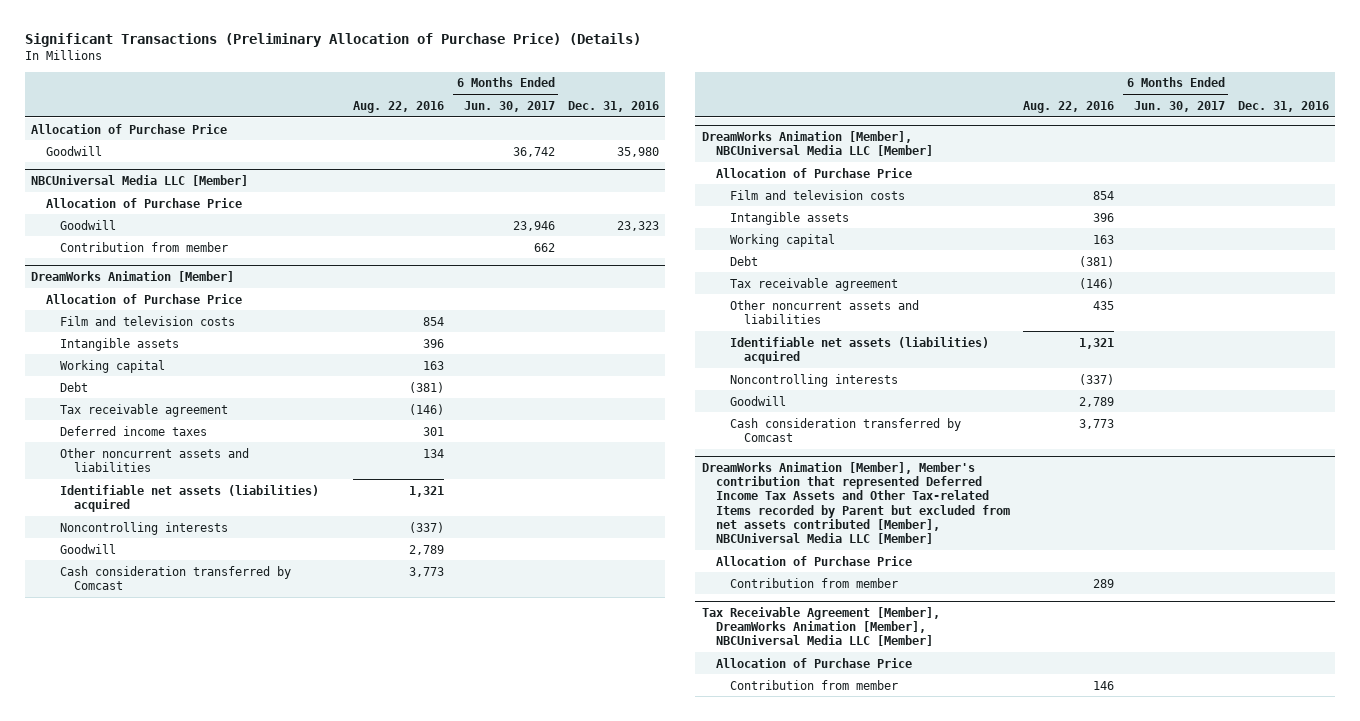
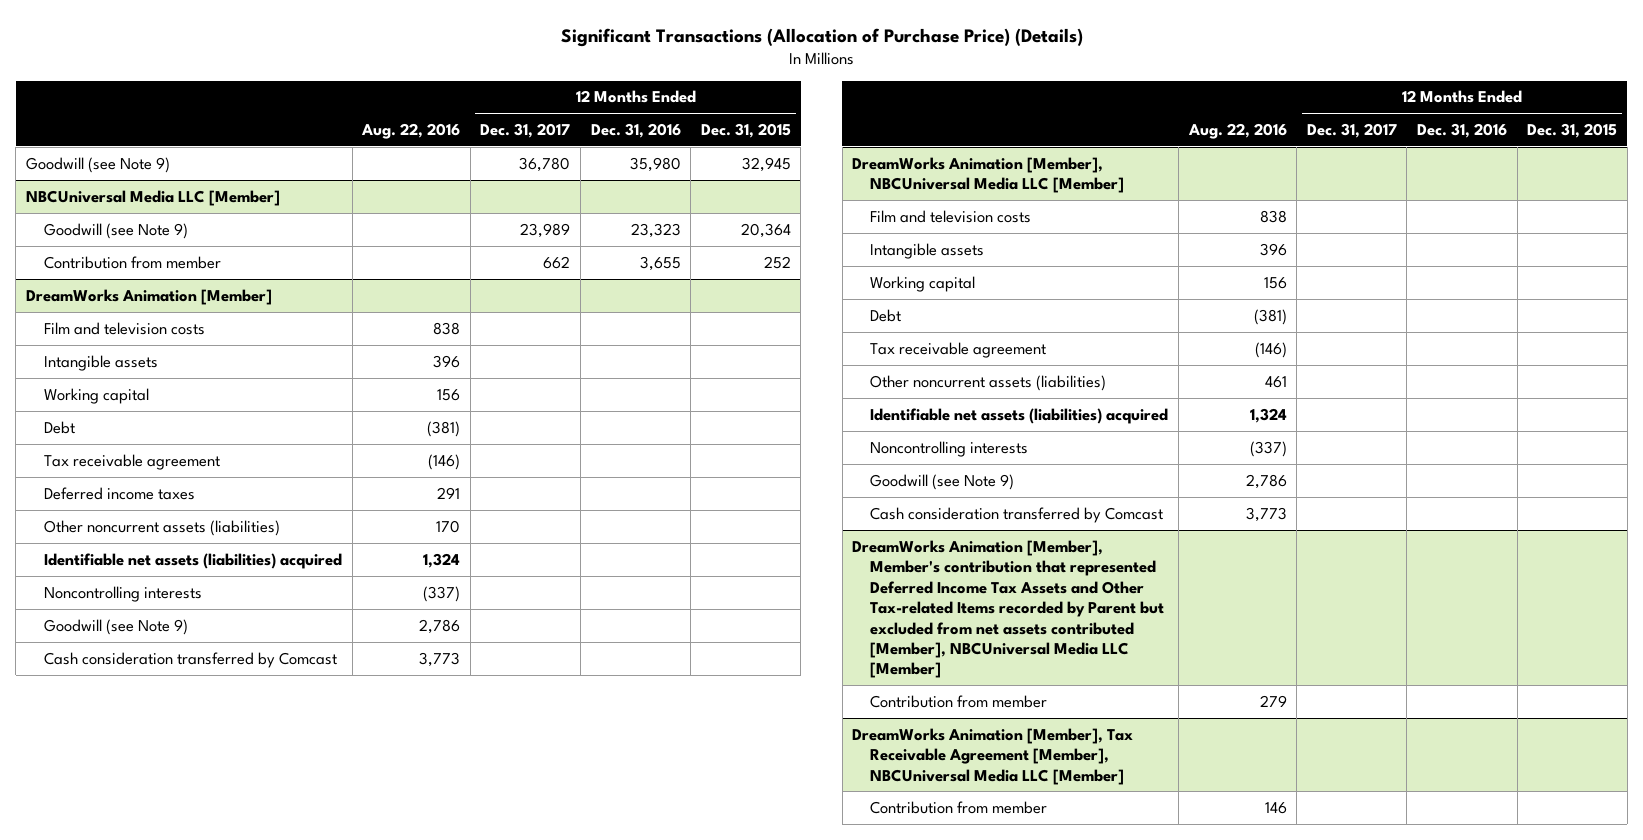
- Significant Transactions (Preliminary Allocation of Purchase Price) (Details)
+ Significant Transactions (Allocation of Purchase Price) (Details)
- | Aug. 22, 2016 | 6 Months Ended Jun. 30, 2017 | Dec. 31, 2016
+ | Aug. 22, 2016 | 12 Months Ended Dec. 31, 2017 | 12 Months Ended Dec. 31, 2016 | 12 Months Ended Dec. 31, 2015
- Allocation of Purchase Price
- Goodwill | | 36,742 | 35,980
+ Goodwill (see Note 9) | | 36,780 | 35,980 | 32,945
@ NBCUniversal Media LLC [Member]
- Allocation of Purchase Price
- Goodwill | | 23,946 | 23,323
+ Goodwill (see Note 9) | | 23,989 | 23,323 | 20,364
@ DreamWorks Animation [Member]
- Allocation of Purchase Price
- Film and television costs | 854 | |
+ Film and television costs | 838 | | |
- Working capital | 163 | |
+ Working capital | 156 | | |
- Deferred income taxes | 301 | |
- Other noncurrent assets and liabilities | 134 | |
- Identifiable net assets (liabilities) acquired | 1,321 | |
+ Deferred income taxes | 291 | | |
+ Other noncurrent assets (liabilities) | 170 | | |
+ Identifiable net assets (liabilities) acquired | 1,324 | | |
- Goodwill | 2,789 | |
+ Goodwill (see Note 9) | 2,786 | | |
@ DreamWorks Animation [Member], NBCUniversal Media LLC [Member]
- Allocation of Purchase Price
- Film and television costs | 854 | |
+ Film and television costs | 838 | | |
- Working capital | 163 | |
+ Working capital | 156 | | |
- Other noncurrent assets and liabilities | 435 | |
- Identifiable net assets (liabilities) acquired | 1,321 | |
+ Other noncurrent assets (liabilities) | 461 | | |
+ Identifiable net assets (liabilities) acquired | 1,324 | | |
- Goodwill | 2,789 | |
+ Goodwill (see Note 9) | 2,786 | | |
@ DreamWorks Animation [Member], Member's contribution that represented Deferred Income Tax Assets and Other Tax-related Items recorded by Parent but excluded from net assets contributed [Member], NBCUniversal Media LLC [Member]
- Allocation of Purchase Price
- Contribution from member | 289 | |
- Tax Receivable Agreement [Member], DreamWorks Animation [Member], NBCUniversal Media LLC [Member]
- Allocation of Purchase Price
@ DreamWorks Animation [Member], Member's contribution that represented Deferred Income Tax Assets and Other Tax-related Items recorded by Parent but excluded from net assets contributed [Member], NBCUniversal Media LLC [Member]
+ Contribution from member | 279 | | |
+ DreamWorks Animation [Member], Tax Receivable Agreement [Member], NBCUniversal Media LLC [Member]

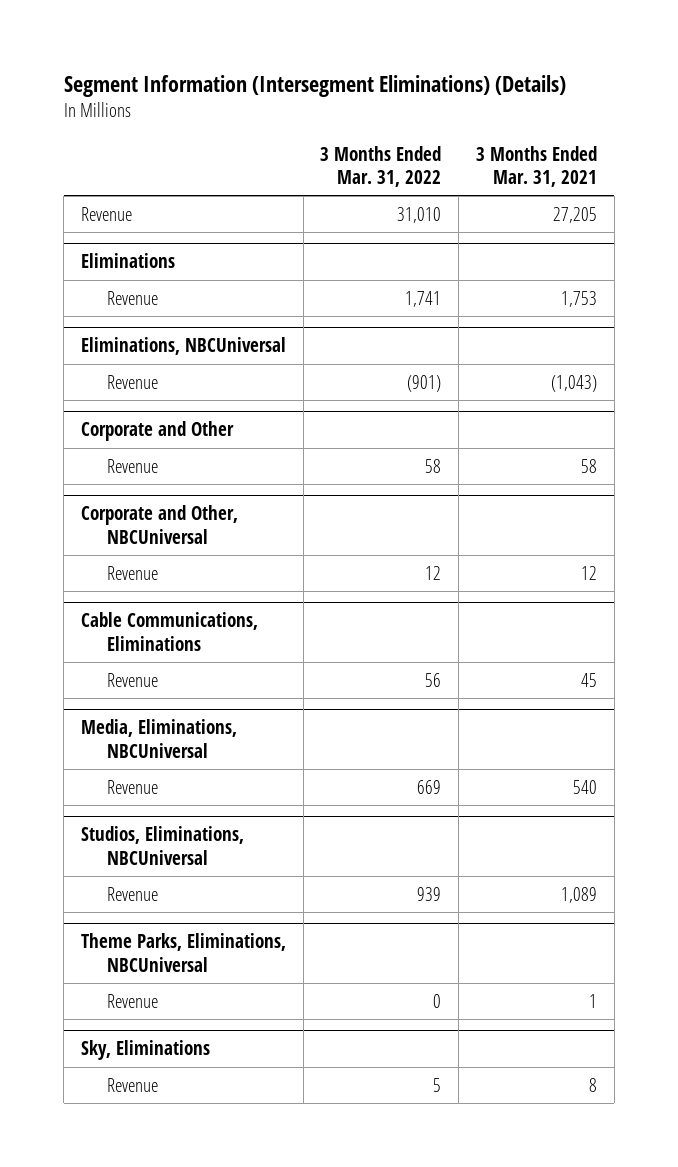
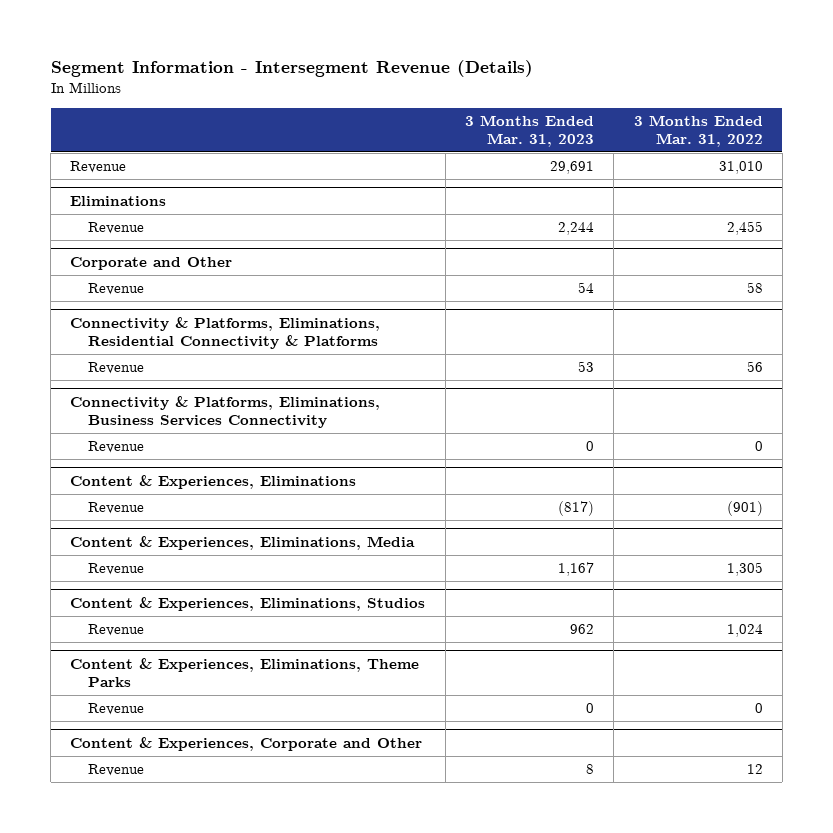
- Segment Information (Intersegment Eliminations) (Details)
+ Segment Information - Intersegment Revenue (Details)
- | 3 Months Ended Mar. 31, 2022 | 3 Months Ended Mar. 31, 2021
+ | 3 Months Ended Mar. 31, 2023 | 3 Months Ended Mar. 31, 2022
@ Eliminations
- Revenue | 1,741 | 1,753
- Eliminations, NBCUniversal
- Revenue | (901) | (1,043)
@ Eliminations
+ Revenue | 2,244 | 2,455
- Corporate and Other, NBCUniversal
- Revenue | 12 | 12
- Cable Communications, Eliminations
+ Connectivity & Platforms, Eliminations, Residential Connectivity & Platforms
- Media, Eliminations, NBCUniversal
- Revenue | 669 | 540
- Studios, Eliminations, NBCUniversal
- Revenue | 939 | 1,089
- Theme Parks, Eliminations, NBCUniversal
+ Connectivity & Platforms, Eliminations, Business Services Connectivity
- Sky, Eliminations
- Revenue | 5 | 8
+ Content & Experiences, Eliminations
+ Revenue | (817) | (901)
+ Content & Experiences, Eliminations, Media
+ Revenue | 1,167 | 1,305
+ Content & Experiences, Eliminations, Studios
+ Revenue | 962 | 1,024
+ Content & Experiences, Eliminations, Theme Parks
+ Revenue | 0 | 0
+ Content & Experiences, Corporate and Other
+ Revenue | 8 | 12

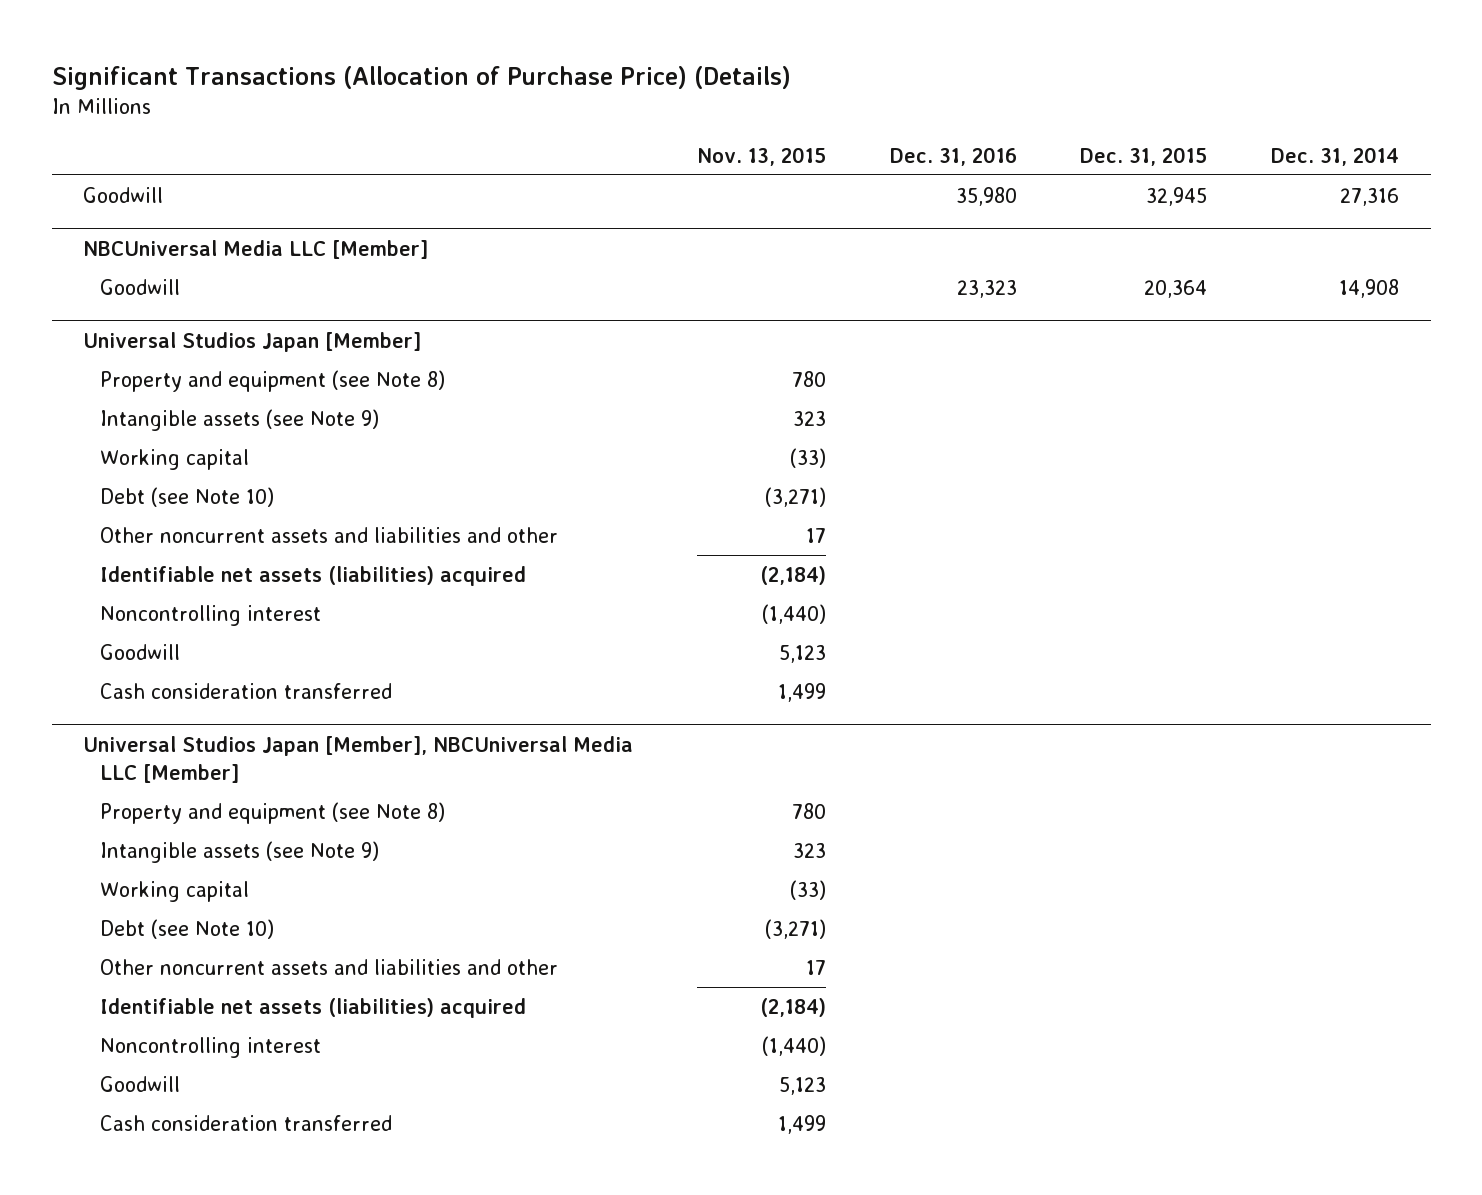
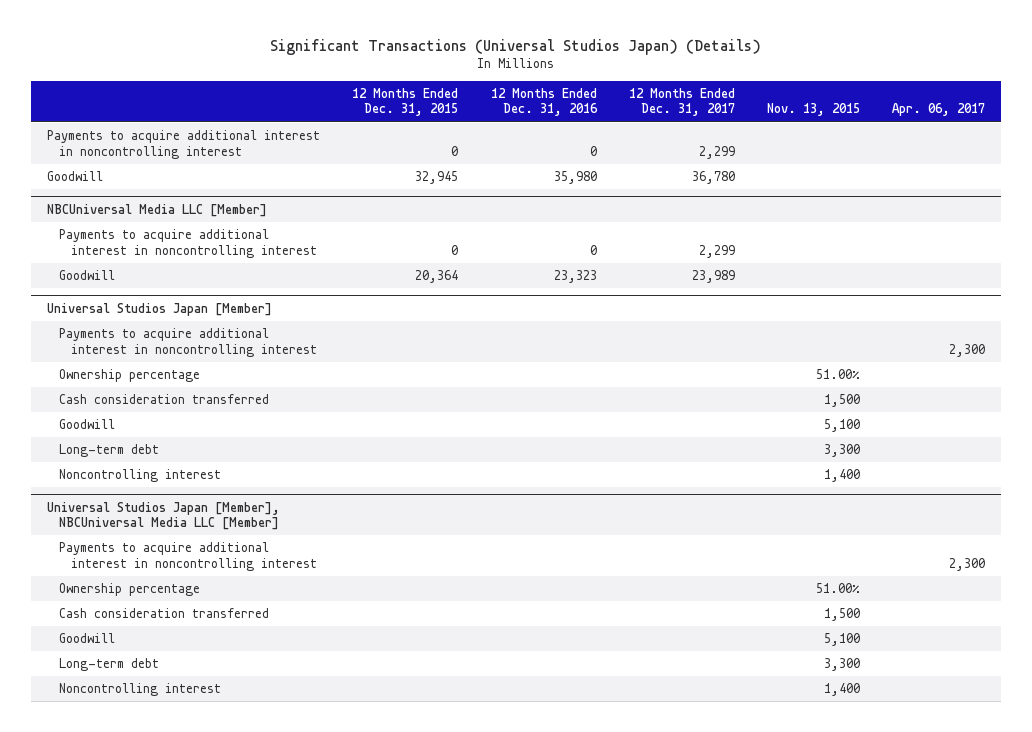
- Significant Transactions (Allocation of Purchase Price) (Details)
+ Significant Transactions (Universal Studios Japan) (Details)
- | Nov. 13, 2015 | Dec. 31, 2016 | Dec. 31, 2015 | Dec. 31, 2014
+ | 12 Months Ended Dec. 31, 2015 | 12 Months Ended Dec. 31, 2016 | 12 Months Ended Dec. 31, 2017 | Nov. 13, 2015 | Apr. 06, 2017
+ Payments to acquire additional interest in noncontrolling interest | 0 | 0 | 2,299 | |
@ NBCUniversal Media LLC [Member]
+ Payments to acquire additional interest in noncontrolling interest | 0 | 0 | 2,299 | |
@ Universal Studios Japan [Member]
- Property and equipment (see Note 8) | 780 | | |
- Intangible assets (see Note 9) | 323 | | |
- Working capital | (33) | | |
- Debt (see Note 10) | (3,271) | | |
- Other noncurrent assets and liabilities and other | 17 | | |
- Identifiable net assets (liabilities) acquired | (2,184) | | |
- Noncontrolling interest | (1,440) | | |
- Goodwill | 5,123 | | |
- Cash consideration transferred | 1,499 | | |
+ Payments to acquire additional interest in noncontrolling interest | | | | | 2,300
+ Ownership percentage | | | | 51.00% |
+ Cash consideration transferred | | | | 1,500 |
+ Goodwill | | | | 5,100 |
+ Long-term debt | | | | 3,300 |
+ Noncontrolling interest | | | | 1,400 |
@ Universal Studios Japan [Member], NBCUniversal Media LLC [Member]
- Property and equipment (see Note 8) | 780 | | |
- Intangible assets (see Note 9) | 323 | | |
- Working capital | (33) | | |
- Debt (see Note 10) | (3,271) | | |
- Other noncurrent assets and liabilities and other | 17 | | |
- Identifiable net assets (liabilities) acquired | (2,184) | | |
- Noncontrolling interest | (1,440) | | |
- Goodwill | 5,123 | | |
- Cash consideration transferred | 1,499 | | |
+ Payments to acquire additional interest in noncontrolling interest | | | | | 2,300
+ Ownership percentage | | | | 51.00% |
+ Cash consideration transferred | | | | 1,500 |
+ Goodwill | | | | 5,100 |
+ Long-term debt | | | | 3,300 |
+ Noncontrolling interest | | | | 1,400 |

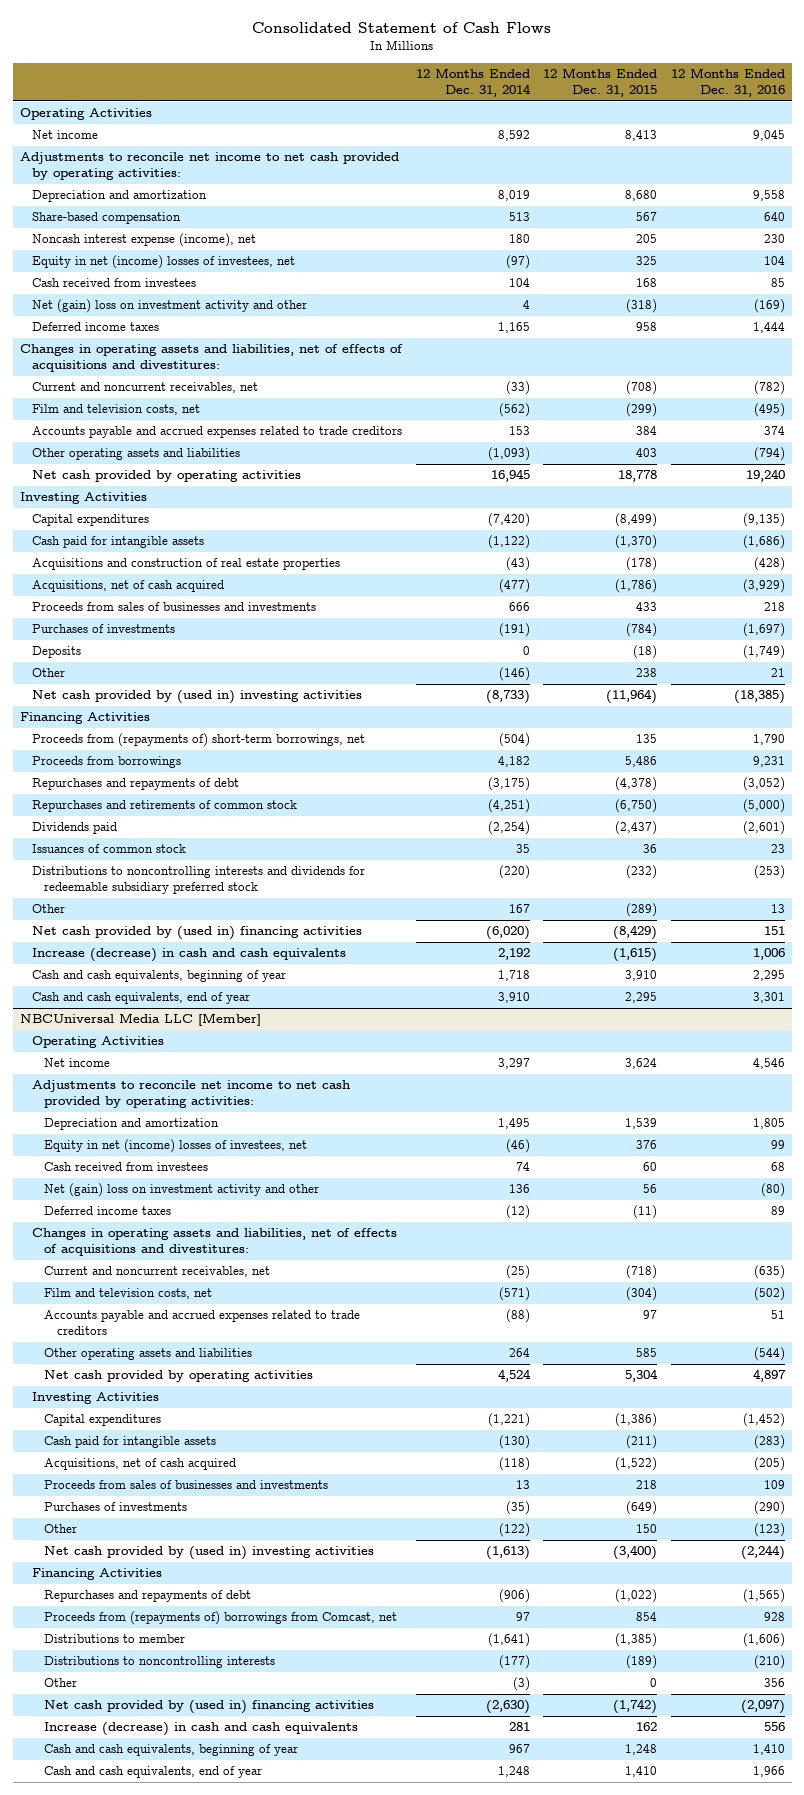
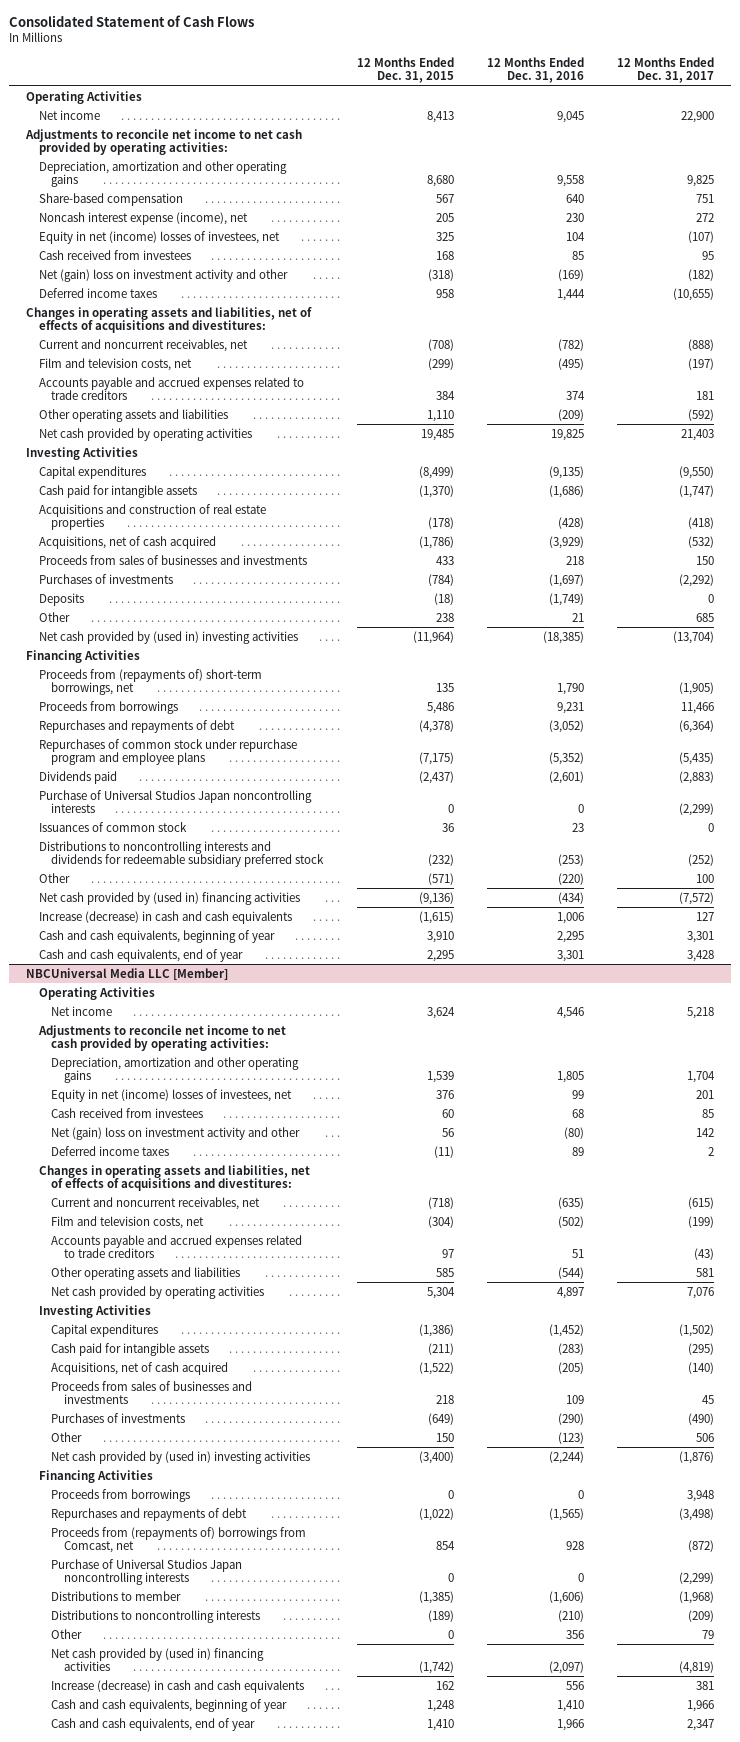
- | 12 Months Ended Dec. 31, 2014 | 12 Months Ended Dec. 31, 2015 | 12 Months Ended Dec. 31, 2016
+ | 12 Months Ended Dec. 31, 2015 | 12 Months Ended Dec. 31, 2016 | 12 Months Ended Dec. 31, 2017
- Depreciation and amortization | 8,019 | 8,680 | 9,558
+ Depreciation, amortization and other operating gains | 8,680 | 9,558 | 9,825
- Other operating assets and liabilities | (1,093) | 403 | (794)
- Net cash provided by operating activities | 16,945 | 18,778 | 19,240
+ Other operating assets and liabilities | 1,110 | (209) | (592)
+ Net cash provided by operating activities | 19,485 | 19,825 | 21,403
- Repurchases and retirements of common stock | (4,251) | (6,750) | (5,000)
+ Repurchases of common stock under repurchase program and employee plans | (7,175) | (5,352) | (5,435)
+ Purchase of Universal Studios Japan noncontrolling interests | 0 | 0 | (2,299)
- Other | 167 | (289) | 13
- Net cash provided by (used in) financing activities | (6,020) | (8,429) | 151
+ Other | (571) | (220) | 100
+ Net cash provided by (used in) financing activities | (9,136) | (434) | (7,572)
@ NBCUniversal Media LLC [Member]
- Depreciation and amortization | 1,495 | 1,539 | 1,805
+ Depreciation, amortization and other operating gains | 1,539 | 1,805 | 1,704
+ Proceeds from borrowings | 0 | 0 | 3,948
+ Purchase of Universal Studios Japan noncontrolling interests | 0 | 0 | (2,299)

